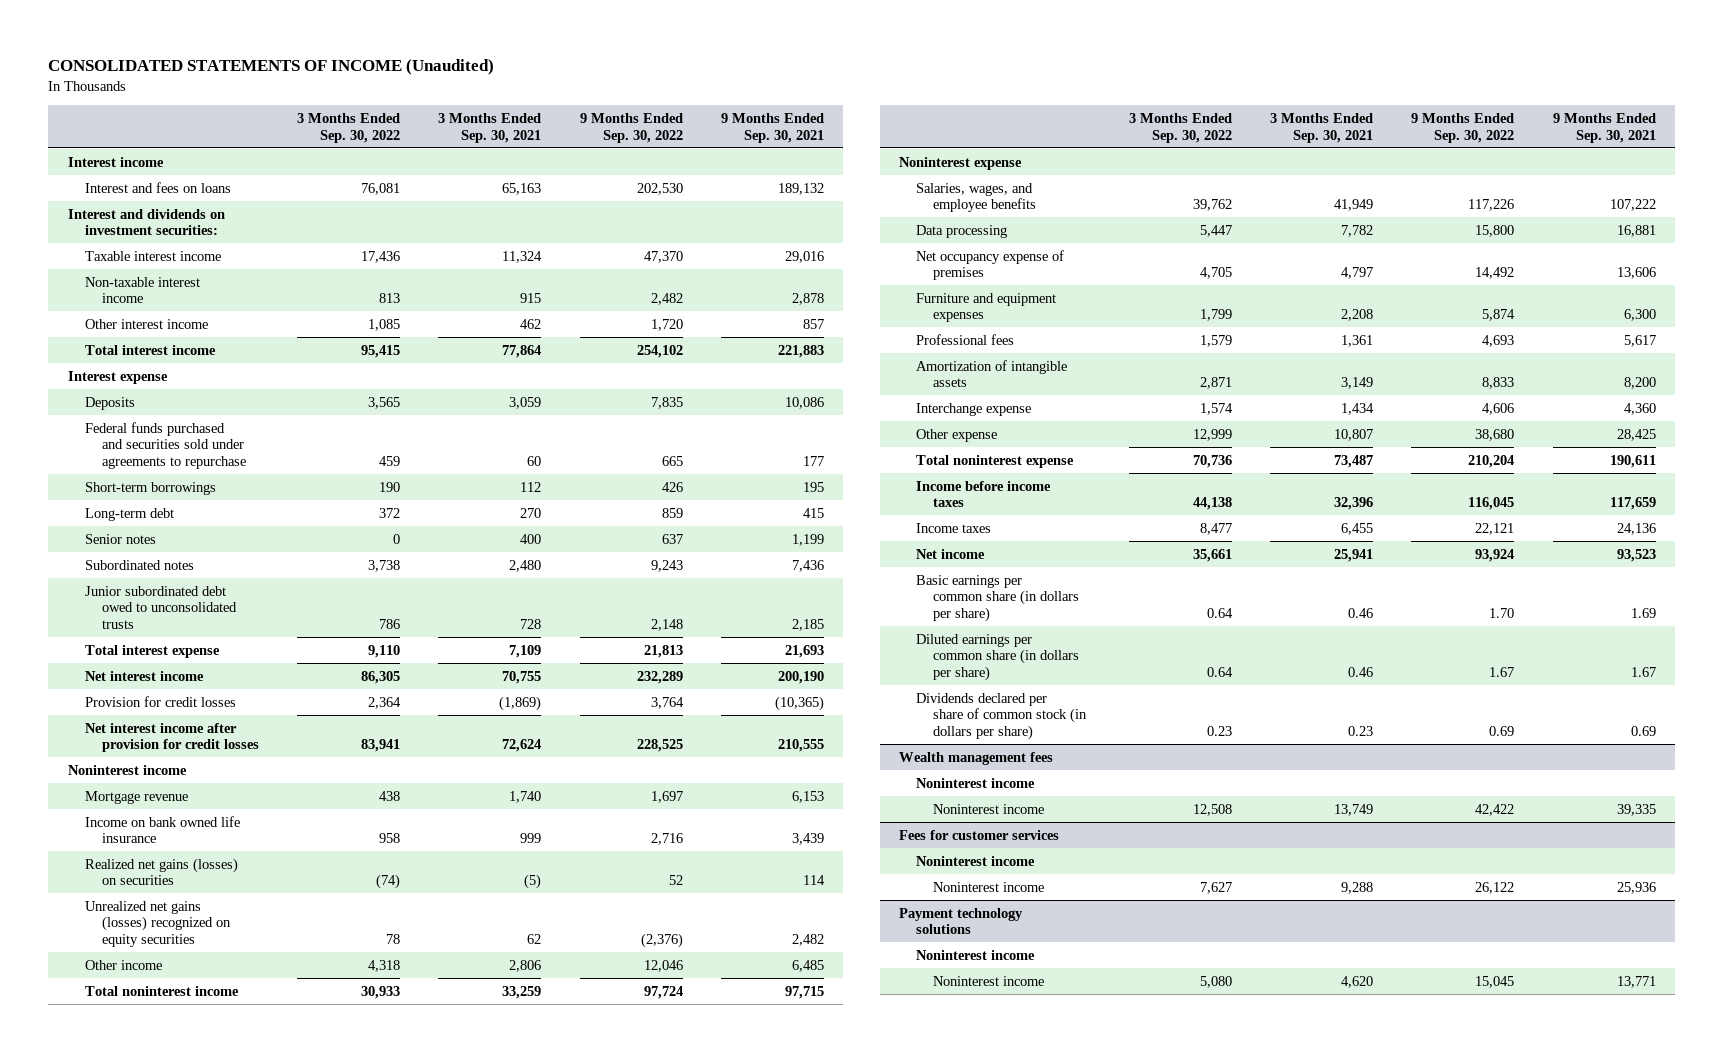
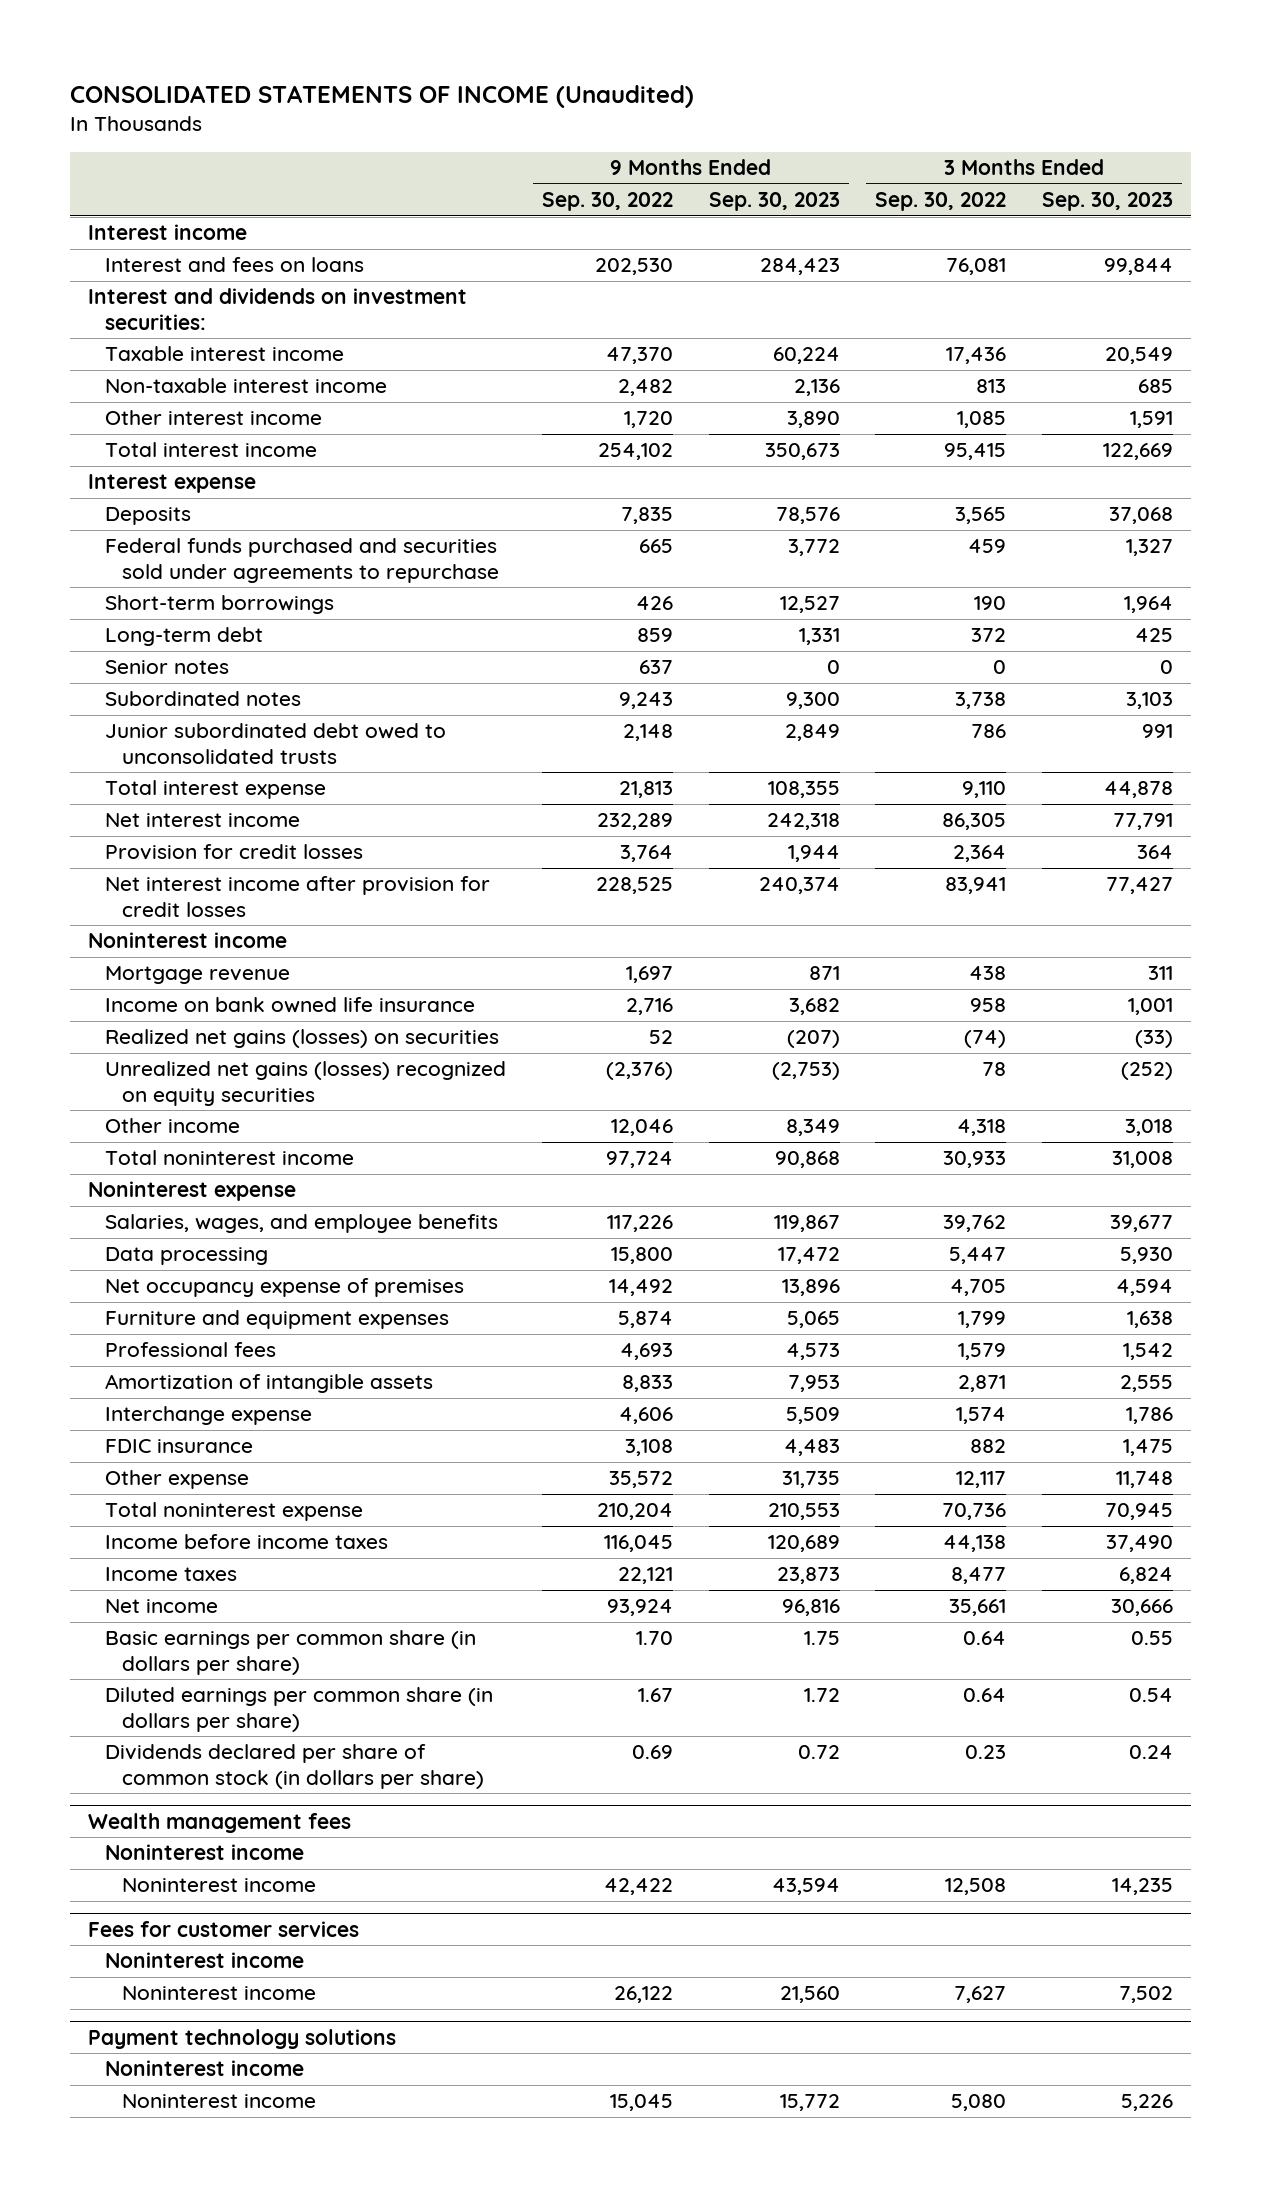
- | 3 Months Ended Sep. 30, 2022 | 3 Months Ended Sep. 30, 2021 | 9 Months Ended Sep. 30, 2022 | 9 Months Ended Sep. 30, 2021
+ | 9 Months Ended Sep. 30, 2022 | 9 Months Ended Sep. 30, 2023 | 3 Months Ended Sep. 30, 2022 | 3 Months Ended Sep. 30, 2023
- Other expense | 12,999 | 10,807 | 38,680 | 28,425
+ FDIC insurance | 3,108 | 4,483 | 882 | 1,475
+ Other expense | 35,572 | 31,735 | 12,117 | 11,748

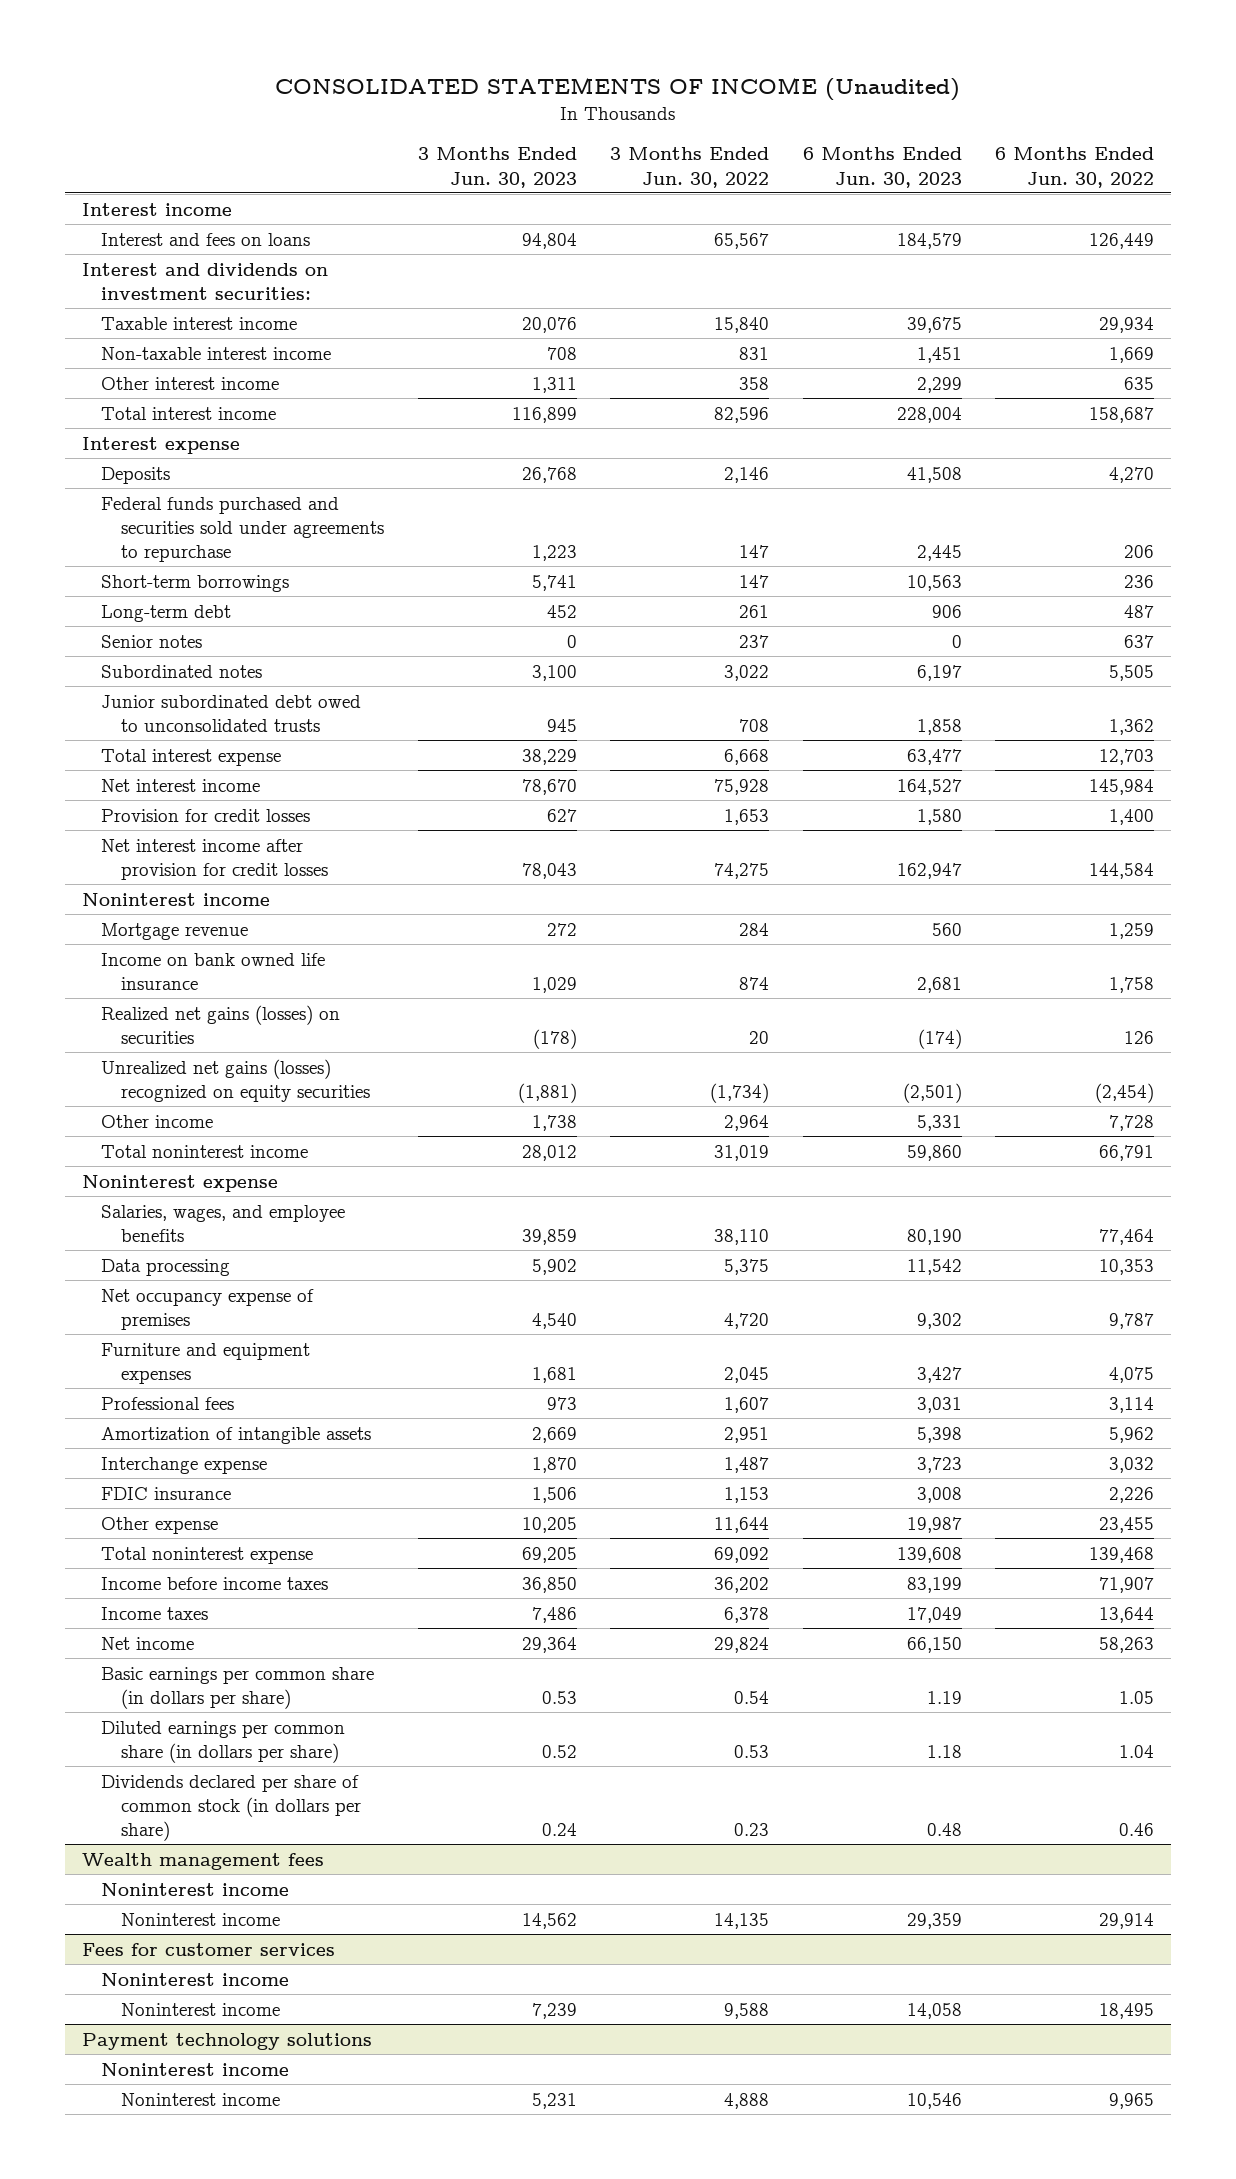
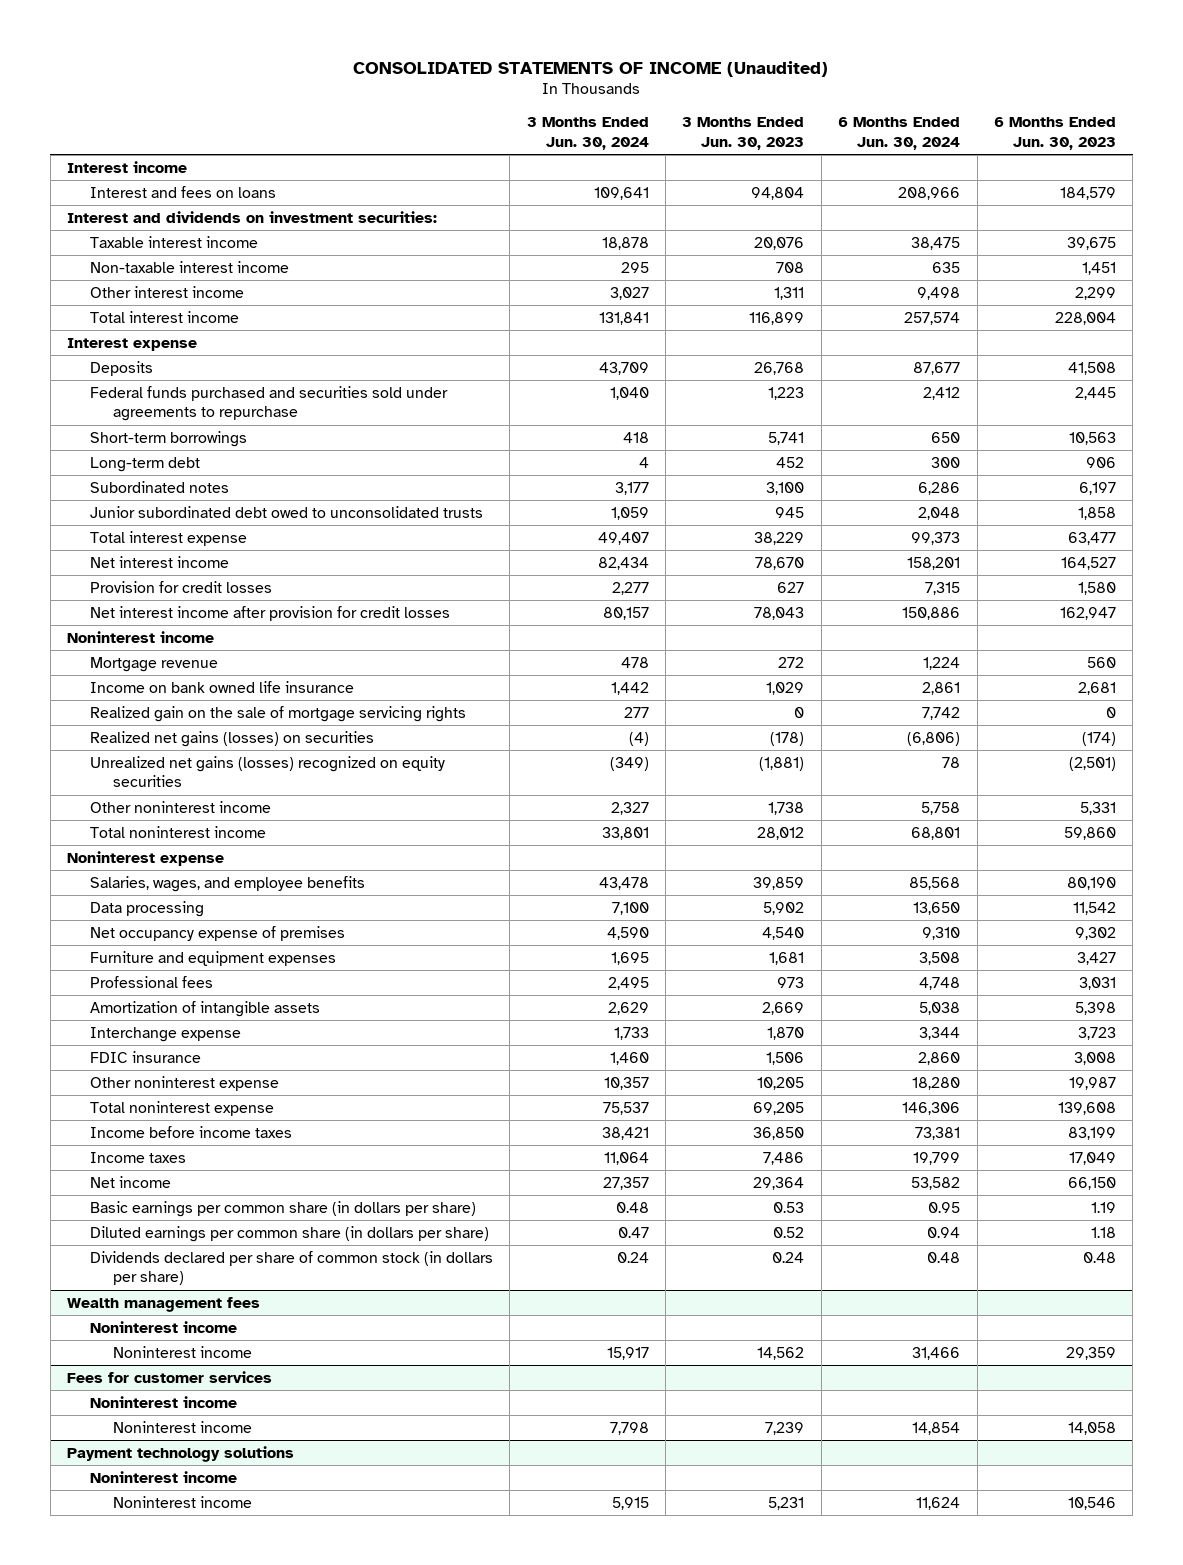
- | 3 Months Ended Jun. 30, 2023 | 3 Months Ended Jun. 30, 2022 | 6 Months Ended Jun. 30, 2023 | 6 Months Ended Jun. 30, 2022
+ | 3 Months Ended Jun. 30, 2024 | 3 Months Ended Jun. 30, 2023 | 6 Months Ended Jun. 30, 2024 | 6 Months Ended Jun. 30, 2023
- Senior notes | 0 | 237 | 0 | 637
+ Realized gain on the sale of mortgage servicing rights | 277 | 0 | 7,742 | 0
- Other income | 1,738 | 2,964 | 5,331 | 7,728
+ Other noninterest income | 2,327 | 1,738 | 5,758 | 5,331
- Other expense | 10,205 | 11,644 | 19,987 | 23,455
+ Other noninterest expense | 10,357 | 10,205 | 18,280 | 19,987

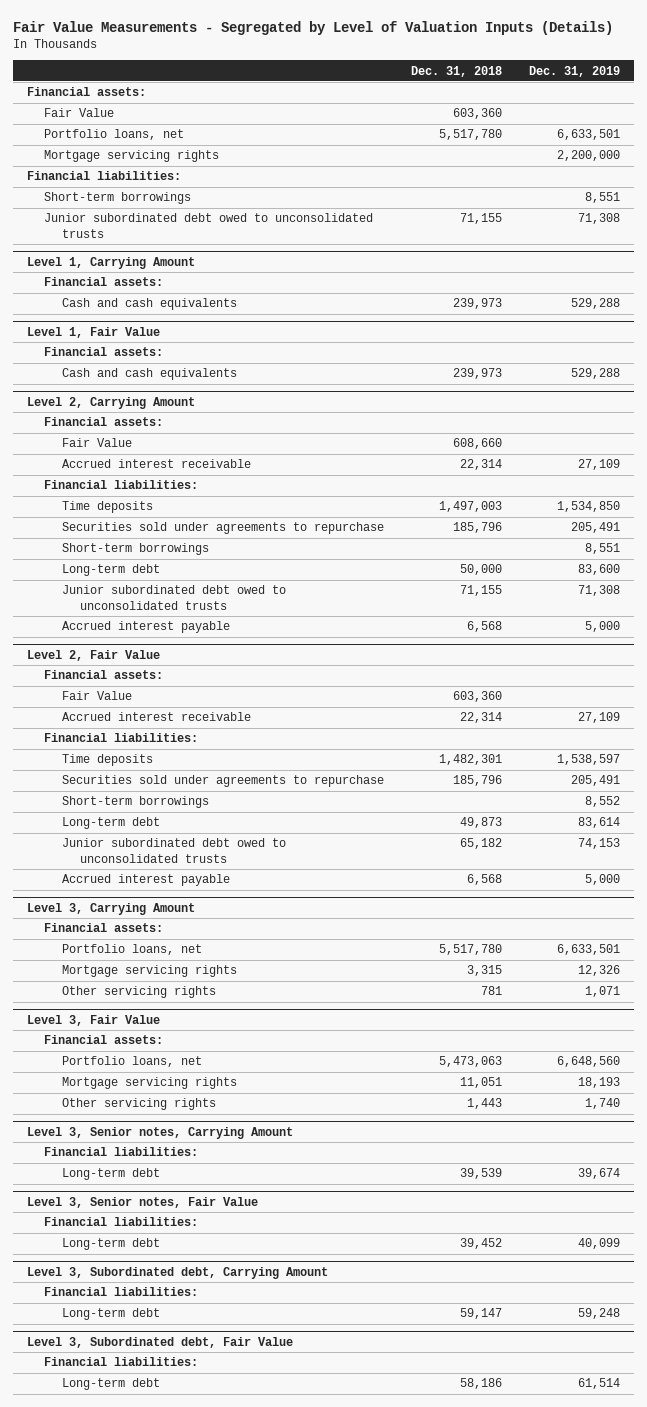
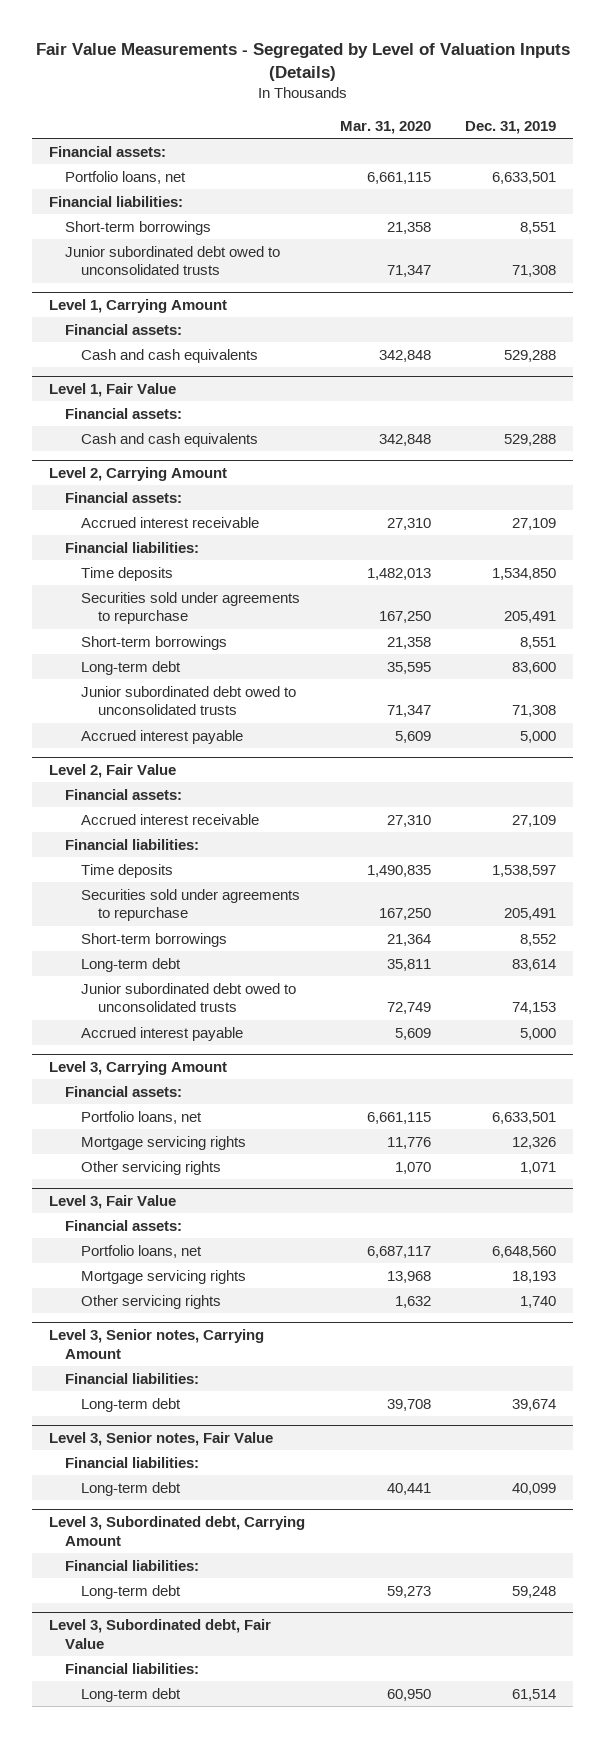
- | Dec. 31, 2018 | Dec. 31, 2019
+ | Mar. 31, 2020 | Dec. 31, 2019
- Fair Value | 603,360 |
- Mortgage servicing rights | | 2,200,000
@ Level 2, Carrying Amount
- Fair Value | 608,660 |
@ Level 2, Fair Value
- Fair Value | 603,360 |

